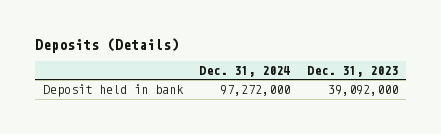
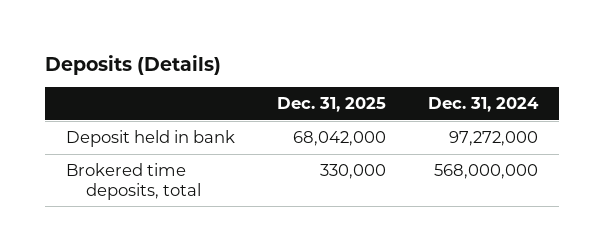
- | Dec. 31, 2024 | Dec. 31, 2023
+ | Dec. 31, 2025 | Dec. 31, 2024
+ Brokered time deposits, total | 330,000 | 568,000,000

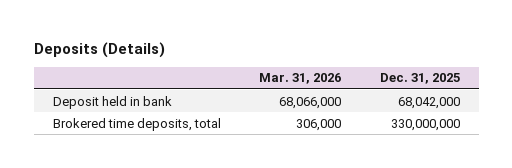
- | Dec. 31, 2025 | Dec. 31, 2024
+ | Mar. 31, 2026 | Dec. 31, 2025
- Brokered time deposits, total | 330,000 | 568,000,000
+ Brokered time deposits, total | 306,000 | 330,000,000

